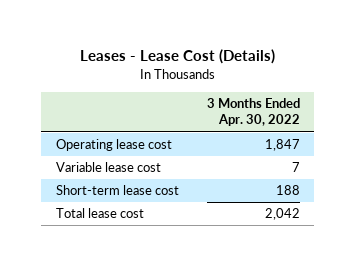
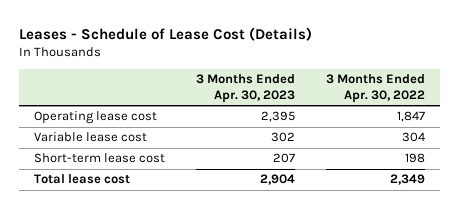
- Leases - Lease Cost (Details)
+ Leases - Schedule of Lease Cost (Details)
- | 3 Months Ended Apr. 30, 2022
+ | 3 Months Ended Apr. 30, 2023 | 3 Months Ended Apr. 30, 2022
- Variable lease cost | 7
- Short-term lease cost | 188
- Total lease cost | 2,042
+ Variable lease cost | 302 | 304
+ Short-term lease cost | 207 | 198
+ Total lease cost | 2,904 | 2,349

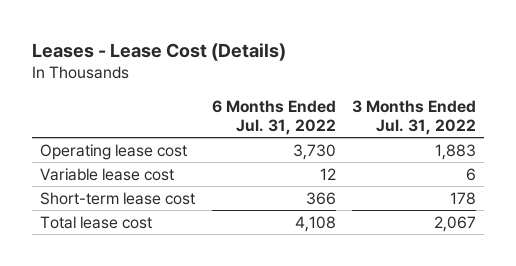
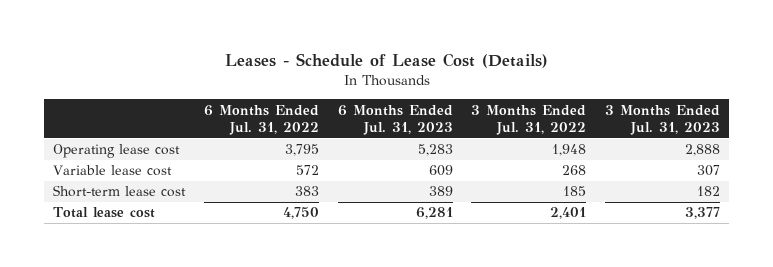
- Leases - Lease Cost (Details)
+ Leases - Schedule of Lease Cost (Details)
- | 6 Months Ended Jul. 31, 2022 | 3 Months Ended Jul. 31, 2022
+ | 6 Months Ended Jul. 31, 2022 | 6 Months Ended Jul. 31, 2023 | 3 Months Ended Jul. 31, 2022 | 3 Months Ended Jul. 31, 2023
- Operating lease cost | 3,730 | 1,883
- Variable lease cost | 12 | 6
- Short-term lease cost | 366 | 178
- Total lease cost | 4,108 | 2,067
+ Operating lease cost | 3,795 | 5,283 | 1,948 | 2,888
+ Variable lease cost | 572 | 609 | 268 | 307
+ Short-term lease cost | 383 | 389 | 185 | 182
+ Total lease cost | 4,750 | 6,281 | 2,401 | 3,377

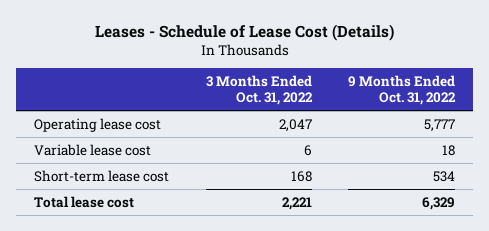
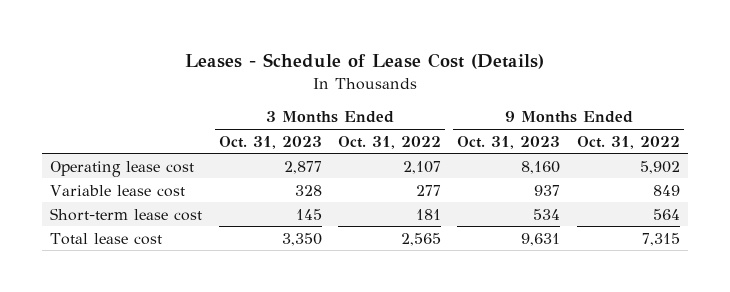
- | 3 Months Ended Oct. 31, 2022 | 9 Months Ended Oct. 31, 2022
+ | 3 Months Ended Oct. 31, 2023 | 3 Months Ended Oct. 31, 2022 | 9 Months Ended Oct. 31, 2023 | 9 Months Ended Oct. 31, 2022
- Operating lease cost | 2,047 | 5,777
- Variable lease cost | 6 | 18
- Short-term lease cost | 168 | 534
- Total lease cost | 2,221 | 6,329
+ Operating lease cost | 2,877 | 2,107 | 8,160 | 5,902
+ Variable lease cost | 328 | 277 | 937 | 849
+ Short-term lease cost | 145 | 181 | 534 | 564
+ Total lease cost | 3,350 | 2,565 | 9,631 | 7,315

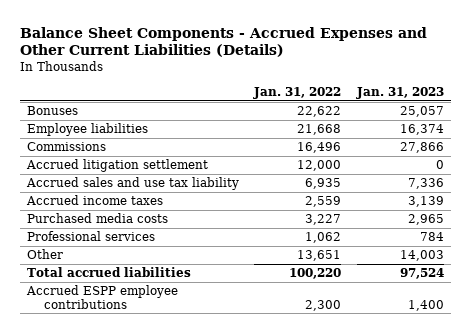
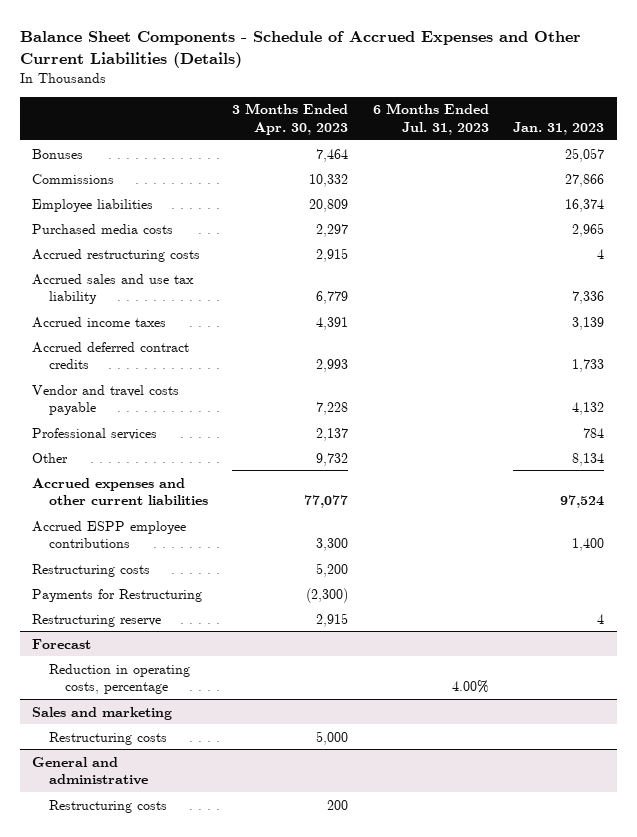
- Balance Sheet Components - Accrued Expenses and Other Current Liabilities (Details)
+ Balance Sheet Components - Schedule of Accrued Expenses and Other Current Liabilities (Details)
- | Jan. 31, 2022 | Jan. 31, 2023
+ | 3 Months Ended Apr. 30, 2023 | 6 Months Ended Jul. 31, 2023 | Jan. 31, 2023
- Accrued litigation settlement | 12,000 | 0
moved down: Employee liabilities | 20,809 | | 16,374
moved up: Purchased media costs | 2,297 | | 2,965
+ Accrued restructuring costs | 2,915 | | 4
+ Accrued deferred contract credits | 2,993 | | 1,733
+ Vendor and travel costs payable | 7,228 | | 4,132
- Other | 13,651 | 14,003
- Total accrued liabilities | 100,220 | 97,524
+ Other | 9,732 | | 8,134
+ Accrued expenses and other current liabilities | 77,077 | | 97,524
+ Restructuring costs | 5,200 | |
+ Payments for Restructuring | (2,300) | |
+ Restructuring reserve | 2,915 | | 4
+ Forecast
+ Reduction in operating costs, percentage | | 4.00% |
+ Sales and marketing
+ Restructuring costs | 5,000 | |
+ General and administrative
+ Restructuring costs | 200 | |

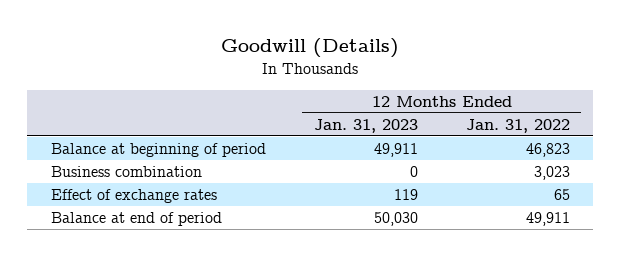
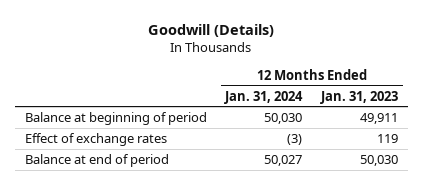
- | 12 Months Ended Jan. 31, 2023 | 12 Months Ended Jan. 31, 2022
+ | 12 Months Ended Jan. 31, 2024 | 12 Months Ended Jan. 31, 2023
- Business combination | 0 | 3,023

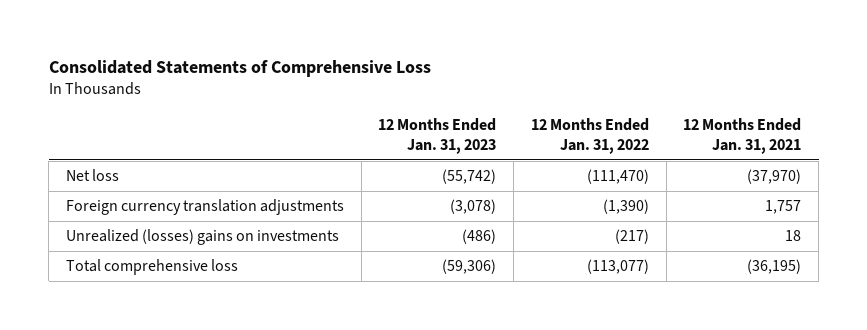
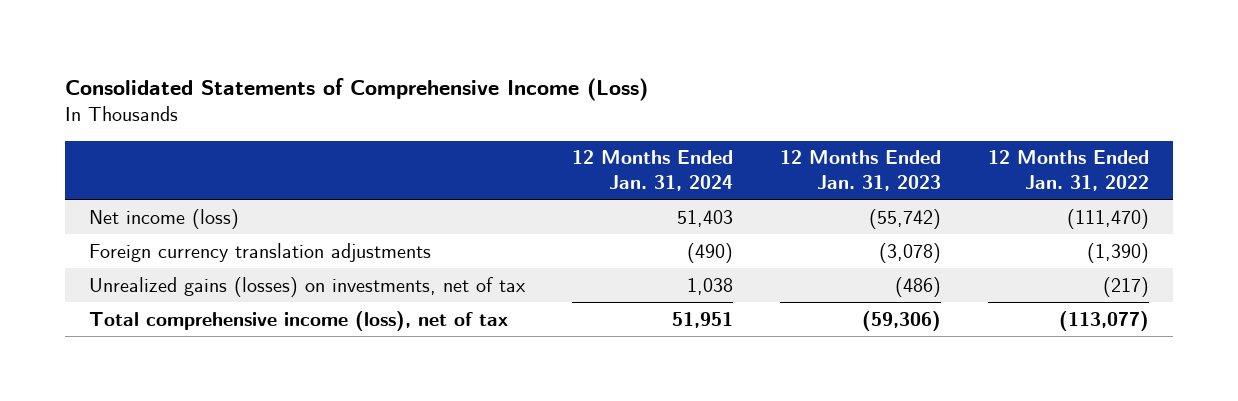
- Consolidated Statements of Comprehensive Loss
+ Consolidated Statements of Comprehensive Income (Loss)
- | 12 Months Ended Jan. 31, 2023 | 12 Months Ended Jan. 31, 2022 | 12 Months Ended Jan. 31, 2021
+ | 12 Months Ended Jan. 31, 2024 | 12 Months Ended Jan. 31, 2023 | 12 Months Ended Jan. 31, 2022
- Net loss | (55,742) | (111,470) | (37,970)
+ Net income (loss) | 51,403 | (55,742) | (111,470)
- Unrealized (losses) gains on investments | (486) | (217) | 18
- Total comprehensive loss | (59,306) | (113,077) | (36,195)
+ Unrealized gains (losses) on investments, net of tax | 1,038 | (486) | (217)
+ Total comprehensive income (loss), net of tax | 51,951 | (59,306) | (113,077)

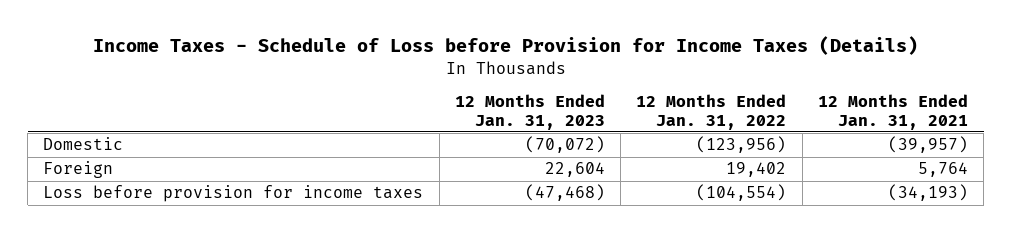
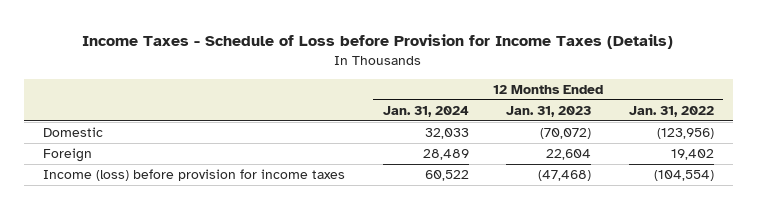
- | 12 Months Ended Jan. 31, 2023 | 12 Months Ended Jan. 31, 2022 | 12 Months Ended Jan. 31, 2021
+ | 12 Months Ended Jan. 31, 2024 | 12 Months Ended Jan. 31, 2023 | 12 Months Ended Jan. 31, 2022
- Loss before provision for income taxes | (47,468) | (104,554) | (34,193)
+ Income (loss) before provision for income taxes | 60,522 | (47,468) | (104,554)

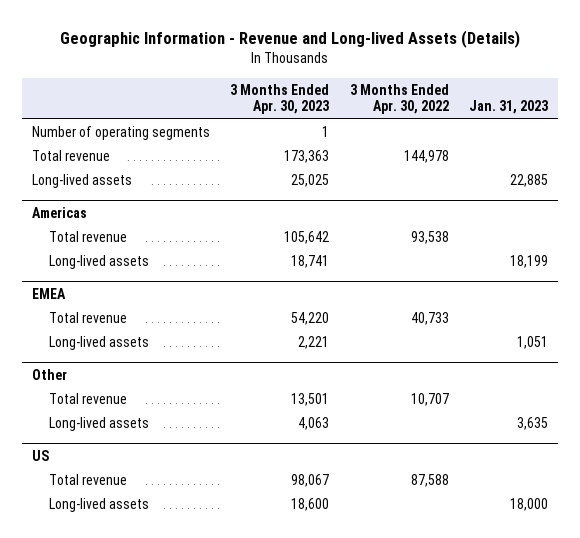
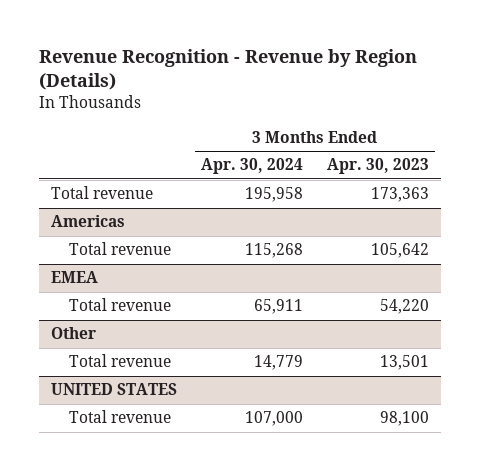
- Geographic Information - Revenue and Long-lived Assets (Details)
+ Revenue Recognition - Revenue by Region (Details)
- | 3 Months Ended Apr. 30, 2023 | 3 Months Ended Apr. 30, 2022 | Jan. 31, 2023
+ | 3 Months Ended Apr. 30, 2024 | 3 Months Ended Apr. 30, 2023
- Number of operating segments | 1 | |
- Long-lived assets | 25,025 | | 22,885
@ Americas
- Long-lived assets | 18,741 | | 18,199
@ EMEA
- Long-lived assets | 2,221 | | 1,051
@ Other
- Long-lived assets | 4,063 | | 3,635
- US
- Total revenue | 98,067 | 87,588 |
- Long-lived assets | 18,600 | | 18,000
+ UNITED STATES
+ Total revenue | 107,000 | 98,100

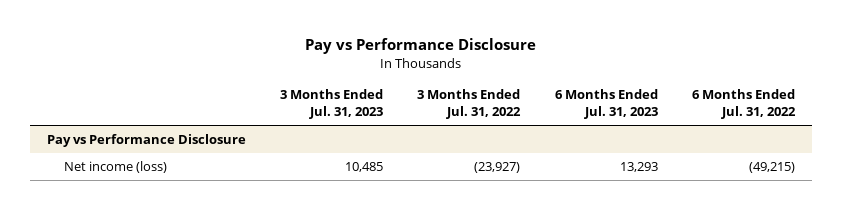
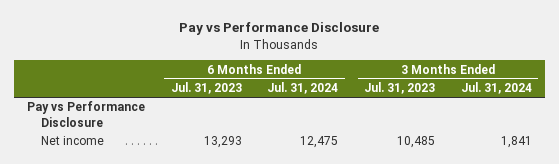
- | 3 Months Ended Jul. 31, 2023 | 3 Months Ended Jul. 31, 2022 | 6 Months Ended Jul. 31, 2023 | 6 Months Ended Jul. 31, 2022
+ | 6 Months Ended Jul. 31, 2023 | 6 Months Ended Jul. 31, 2024 | 3 Months Ended Jul. 31, 2023 | 3 Months Ended Jul. 31, 2024
- Net income (loss) | 10,485 | (23,927) | 13,293 | (49,215)
+ Net income | 13,293 | 12,475 | 10,485 | 1,841

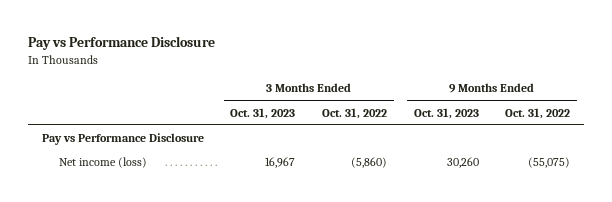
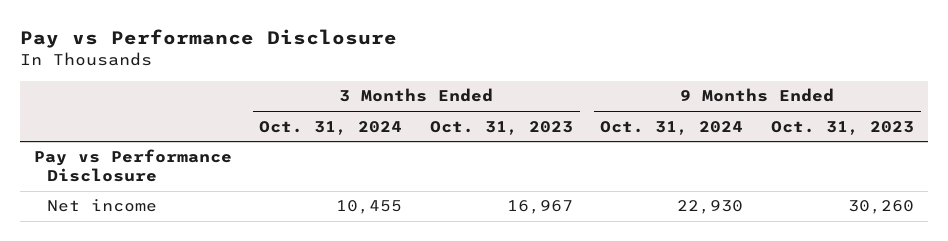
- | 3 Months Ended Oct. 31, 2023 | 3 Months Ended Oct. 31, 2022 | 9 Months Ended Oct. 31, 2023 | 9 Months Ended Oct. 31, 2022
+ | 3 Months Ended Oct. 31, 2024 | 3 Months Ended Oct. 31, 2023 | 9 Months Ended Oct. 31, 2024 | 9 Months Ended Oct. 31, 2023
- Net income (loss) | 16,967 | (5,860) | 30,260 | (55,075)
+ Net income | 10,455 | 16,967 | 22,930 | 30,260

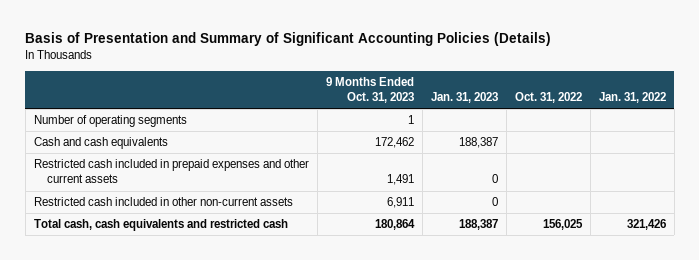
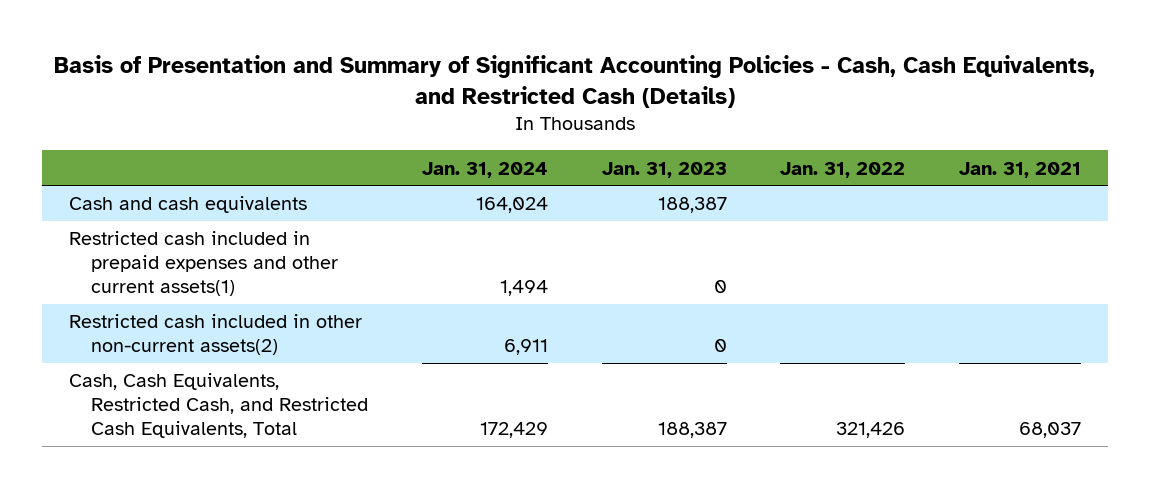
- Basis of Presentation and Summary of Significant Accounting Policies (Details)
+ Basis of Presentation and Summary of Significant Accounting Policies - Cash, Cash Equivalents, and Restricted Cash (Details)
- | 9 Months Ended Oct. 31, 2023 | Jan. 31, 2023 | Oct. 31, 2022 | Jan. 31, 2022
+ | Jan. 31, 2024 | Jan. 31, 2023 | Jan. 31, 2022 | Jan. 31, 2021
- Number of operating segments | 1 | | |
- Restricted cash included in prepaid expenses and other current assets | 1,491 | 0 | |
- Restricted cash included in other non-current assets | 6,911 | 0 | |
- Total cash, cash equivalents and restricted cash | 180,864 | 188,387 | 156,025 | 321,426
+ Restricted cash included in prepaid expenses and other current assets(1) | 1,494 | 0 | |
+ Restricted cash included in other non-current assets(2) | 6,911 | 0 | |
+ Cash, Cash Equivalents, Restricted Cash, and Restricted Cash Equivalents, Total | 172,429 | 188,387 | 321,426 | 68,037

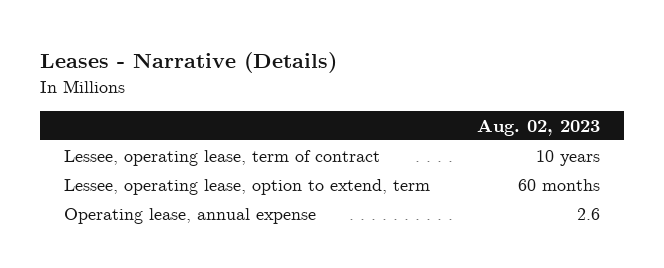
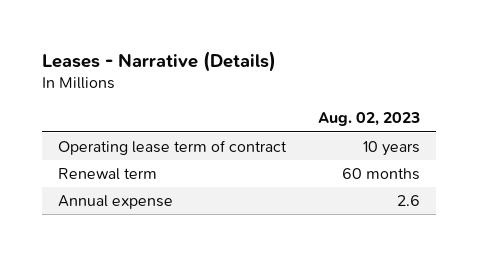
- Lessee, operating lease, term of contract | 10 years
- Lessee, operating lease, option to extend, term | 60 months
- Operating lease, annual expense | 2.6
+ Operating lease term of contract | 10 years
+ Renewal term | 60 months
+ Annual expense | 2.6

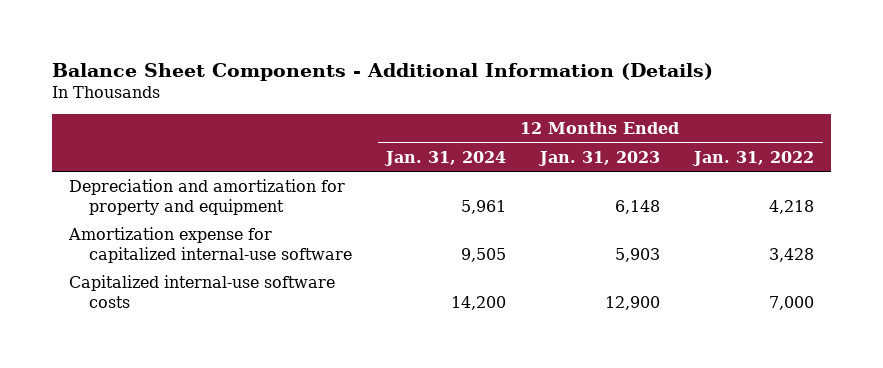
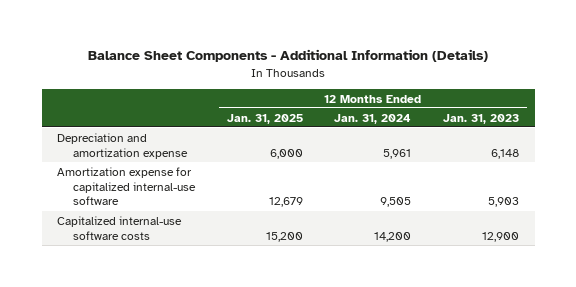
- | 12 Months Ended Jan. 31, 2024 | 12 Months Ended Jan. 31, 2023 | 12 Months Ended Jan. 31, 2022
+ | 12 Months Ended Jan. 31, 2025 | 12 Months Ended Jan. 31, 2024 | 12 Months Ended Jan. 31, 2023
- Depreciation and amortization for property and equipment | 5,961 | 6,148 | 4,218
+ Depreciation and amortization expense | 6,000 | 5,961 | 6,148

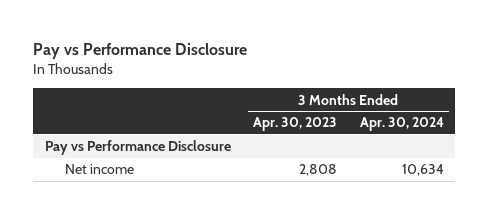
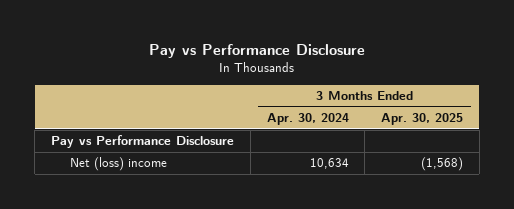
- | 3 Months Ended Apr. 30, 2023 | 3 Months Ended Apr. 30, 2024
+ | 3 Months Ended Apr. 30, 2024 | 3 Months Ended Apr. 30, 2025
- Net income | 2,808 | 10,634
+ Net (loss) income | 10,634 | (1,568)

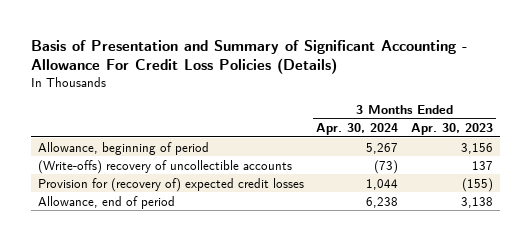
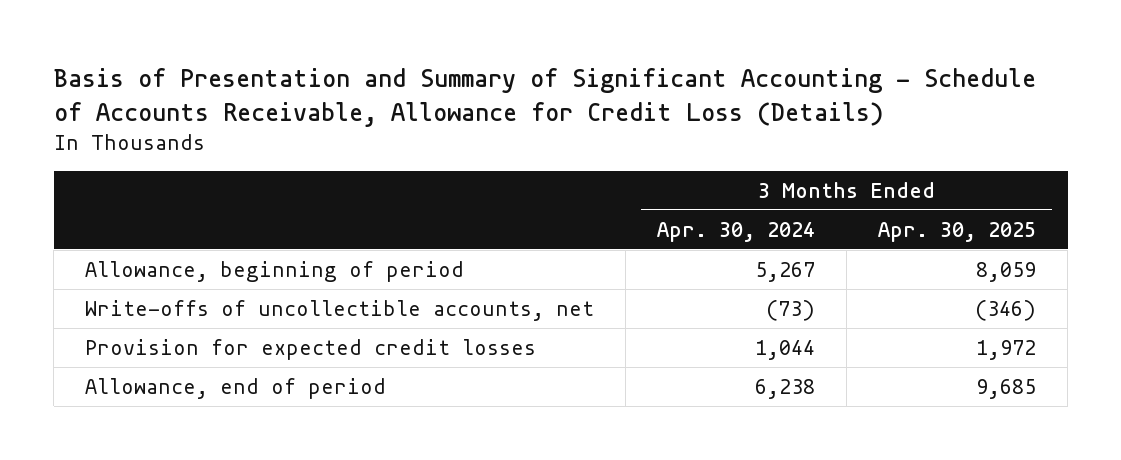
- Basis of Presentation and Summary of Significant Accounting - Allowance For Credit Loss Policies (Details)
+ Basis of Presentation and Summary of Significant Accounting - Schedule of Accounts Receivable, Allowance for Credit Loss (Details)
- | 3 Months Ended Apr. 30, 2024 | 3 Months Ended Apr. 30, 2023
+ | 3 Months Ended Apr. 30, 2024 | 3 Months Ended Apr. 30, 2025
- (Write-offs) recovery of uncollectible accounts | (73) | 137
- Provision for (recovery of) expected credit losses | 1,044 | (155)
+ Write-offs of uncollectible accounts, net | (73) | (346)
+ Provision for expected credit losses | 1,044 | 1,972

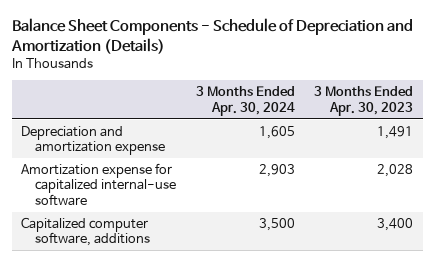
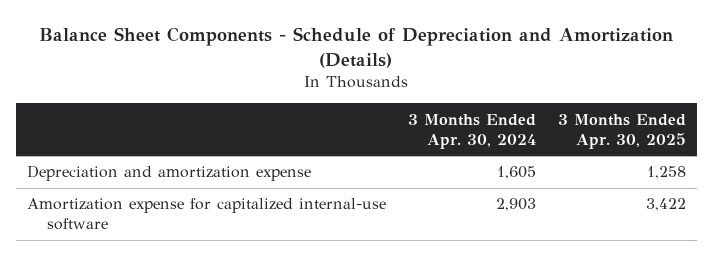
- | 3 Months Ended Apr. 30, 2024 | 3 Months Ended Apr. 30, 2023
+ | 3 Months Ended Apr. 30, 2024 | 3 Months Ended Apr. 30, 2025
- Capitalized computer software, additions | 3,500 | 3,400

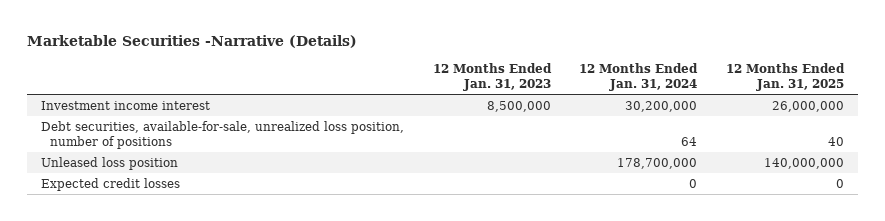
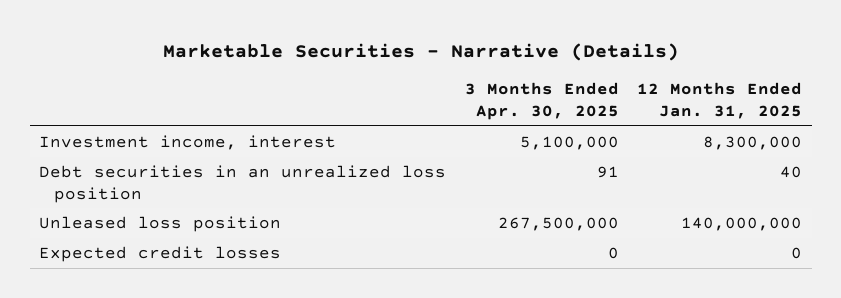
- Marketable Securities -Narrative (Details)
+ Marketable Securities - Narrative (Details)
- | 12 Months Ended Jan. 31, 2023 | 12 Months Ended Jan. 31, 2024 | 12 Months Ended Jan. 31, 2025
+ | 3 Months Ended Apr. 30, 2025 | 12 Months Ended Jan. 31, 2025
- Investment income interest | 8,500,000 | 30,200,000 | 26,000,000
- Debt securities, available-for-sale, unrealized loss position, number of positions | | 64 | 40
+ Investment income, interest | 5,100,000 | 8,300,000
+ Debt securities in an unrealized loss position | 91 | 40

